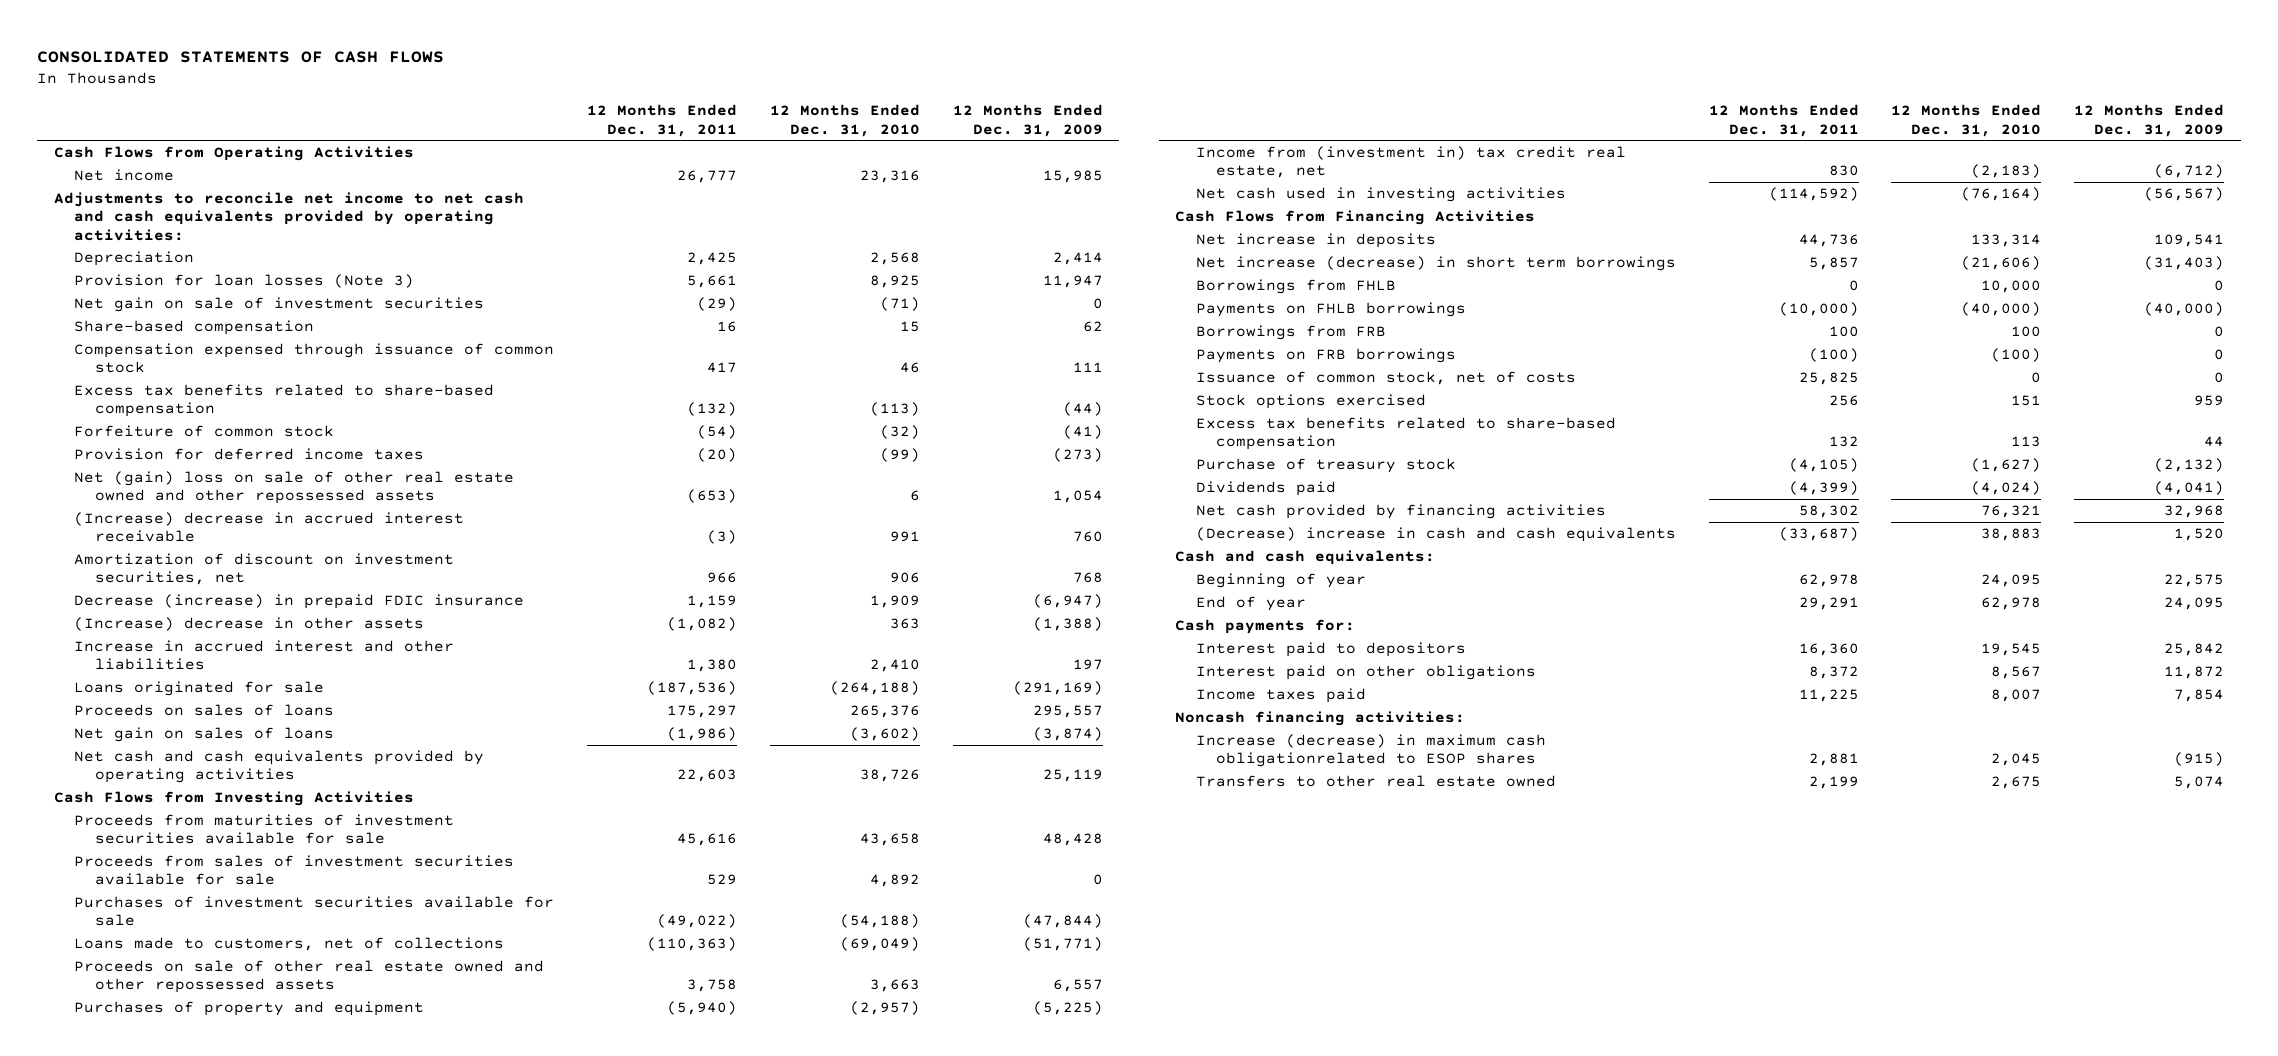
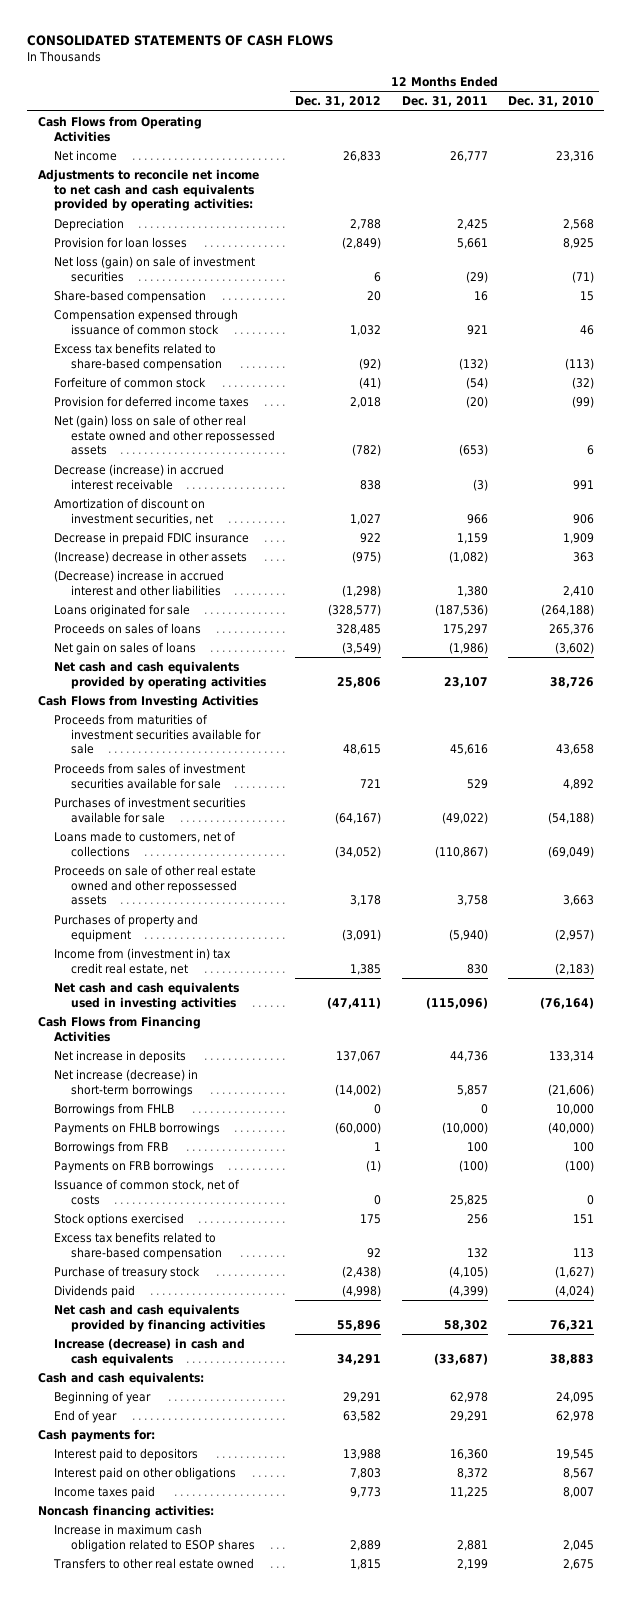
- | 12 Months Ended Dec. 31, 2011 | 12 Months Ended Dec. 31, 2010 | 12 Months Ended Dec. 31, 2009
+ | 12 Months Ended Dec. 31, 2012 | 12 Months Ended Dec. 31, 2011 | 12 Months Ended Dec. 31, 2010
- Provision for loan losses (Note 3) | 5,661 | 8,925 | 11,947
- Net gain on sale of investment securities | (29) | (71) | 0
+ Provision for loan losses | (2,849) | 5,661 | 8,925
+ Net loss (gain) on sale of investment securities | 6 | (29) | (71)
- Compensation expensed through issuance of common stock | 417 | 46 | 111
+ Compensation expensed through issuance of common stock | 1,032 | 921 | 46
- (Increase) decrease in accrued interest receivable | (3) | 991 | 760
+ Decrease (increase) in accrued interest receivable | 838 | (3) | 991
- Decrease (increase) in prepaid FDIC insurance | 1,159 | 1,909 | (6,947)
+ Decrease in prepaid FDIC insurance | 922 | 1,159 | 1,909
- Increase in accrued interest and other liabilities | 1,380 | 2,410 | 197
+ (Decrease) increase in accrued interest and other liabilities | (1,298) | 1,380 | 2,410
- Net cash and cash equivalents provided by operating activities | 22,603 | 38,726 | 25,119
+ Net cash and cash equivalents provided by operating activities | 25,806 | 23,107 | 38,726
- Loans made to customers, net of collections | (110,363) | (69,049) | (51,771)
+ Loans made to customers, net of collections | (34,052) | (110,867) | (69,049)
- Net cash used in investing activities | (114,592) | (76,164) | (56,567)
+ Net cash and cash equivalents used in investing activities | (47,411) | (115,096) | (76,164)
- Net increase (decrease) in short term borrowings | 5,857 | (21,606) | (31,403)
+ Net increase (decrease) in short-term borrowings | (14,002) | 5,857 | (21,606)
- Net cash provided by financing activities | 58,302 | 76,321 | 32,968
- (Decrease) increase in cash and cash equivalents | (33,687) | 38,883 | 1,520
+ Net cash and cash equivalents provided by financing activities | 55,896 | 58,302 | 76,321
+ Increase (decrease) in cash and cash equivalents | 34,291 | (33,687) | 38,883
- Increase (decrease) in maximum cash obligationrelated to ESOP shares | 2,881 | 2,045 | (915)
+ Increase in maximum cash obligation related to ESOP shares | 2,889 | 2,881 | 2,045

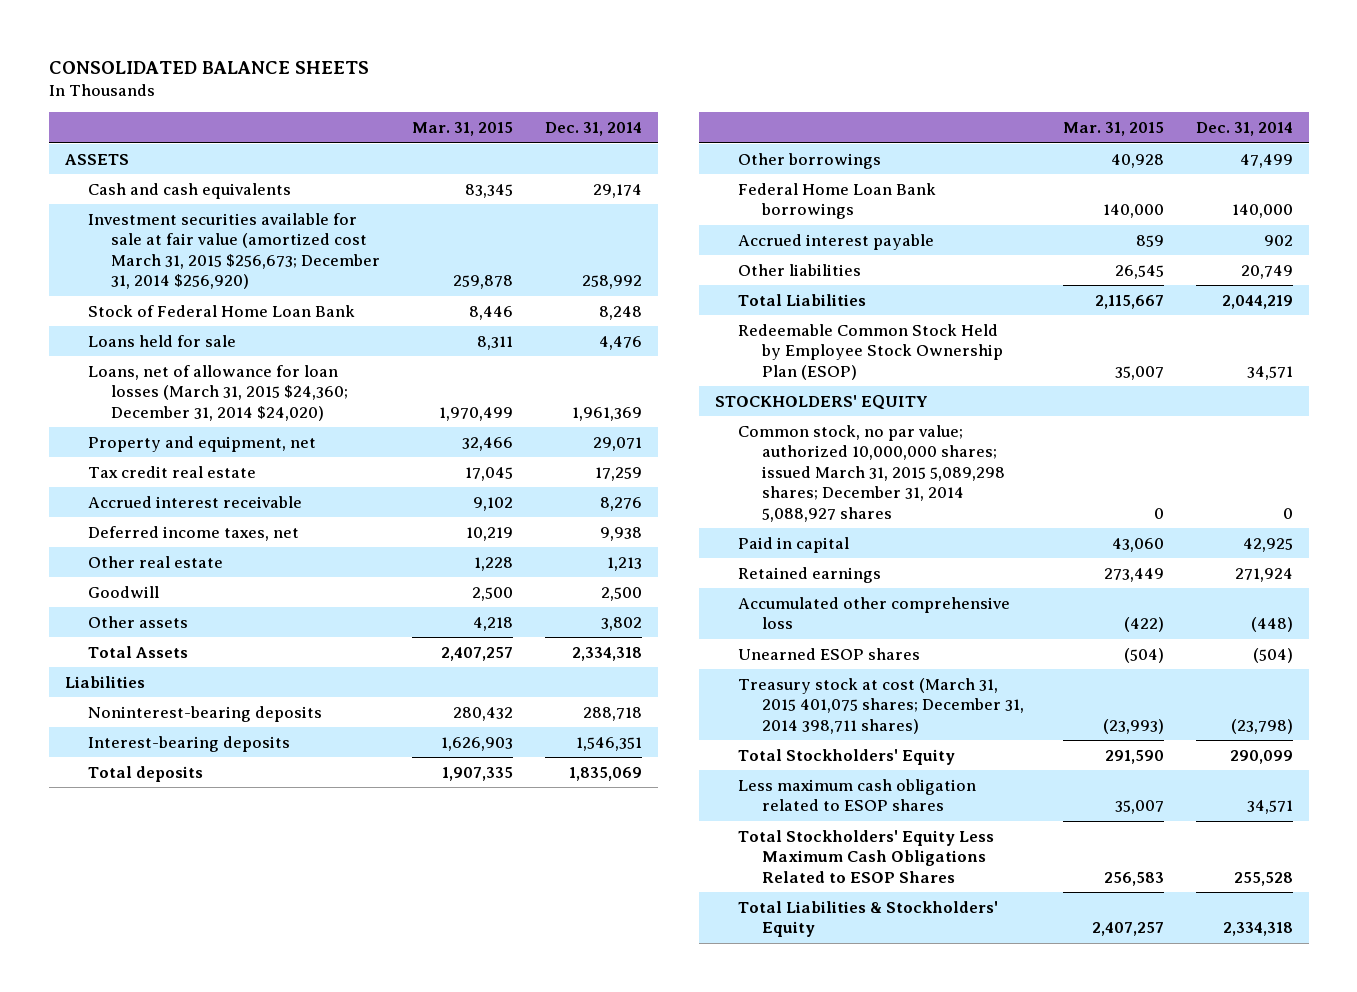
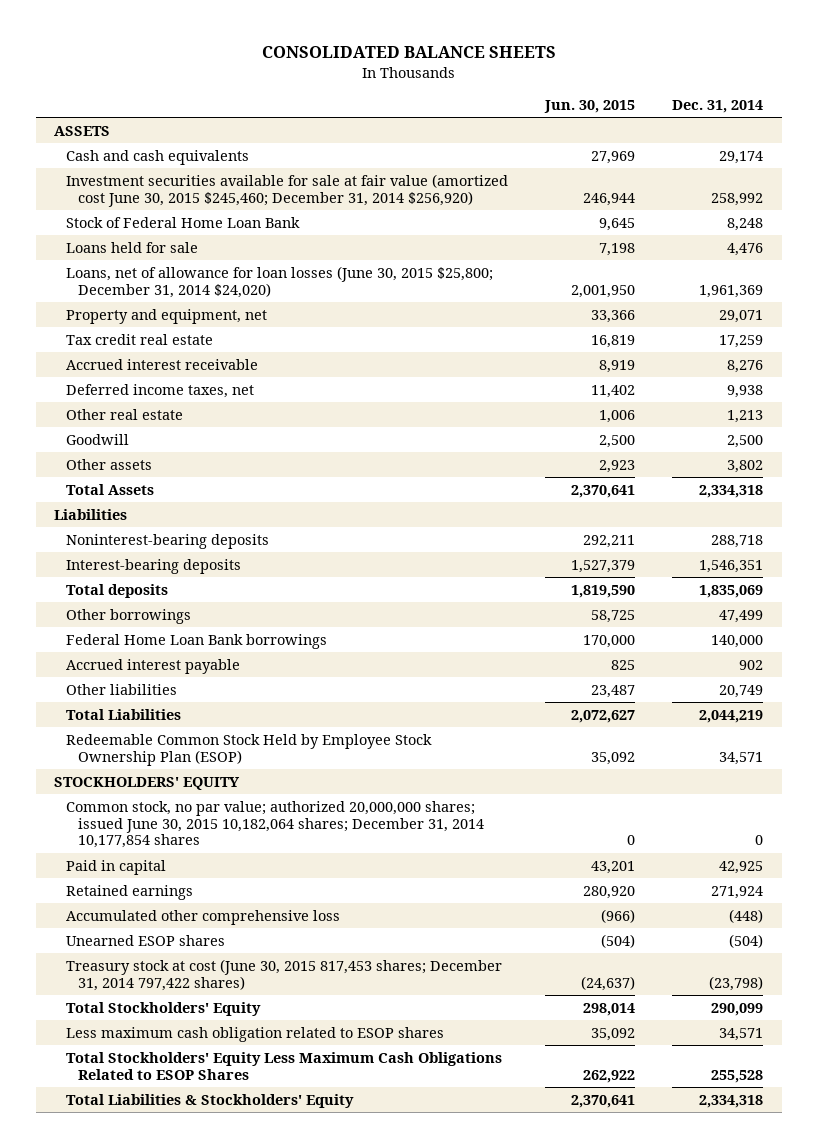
- | Mar. 31, 2015 | Dec. 31, 2014
+ | Jun. 30, 2015 | Dec. 31, 2014
- Investment securities available for sale at fair value (amortized cost March 31, 2015 $256,673; December 31, 2014 $256,920) | 259,878 | 258,992
+ Investment securities available for sale at fair value (amortized cost June 30, 2015 $245,460; December 31, 2014 $256,920) | 246,944 | 258,992
- Loans, net of allowance for loan losses (March 31, 2015 $24,360; December 31, 2014 $24,020) | 1,970,499 | 1,961,369
+ Loans, net of allowance for loan losses (June 30, 2015 $25,800; December 31, 2014 $24,020) | 2,001,950 | 1,961,369
- Common stock, no par value; authorized 10,000,000 shares; issued March 31, 2015 5,089,298 shares; December 31, 2014 5,088,927 shares | 0 | 0
+ Common stock, no par value; authorized 20,000,000 shares; issued June 30, 2015 10,182,064 shares; December 31, 2014 10,177,854 shares | 0 | 0
- Treasury stock at cost (March 31, 2015 401,075 shares; December 31, 2014 398,711 shares) | (23,993) | (23,798)
+ Treasury stock at cost (June 30, 2015 817,453 shares; December 31, 2014 797,422 shares) | (24,637) | (23,798)

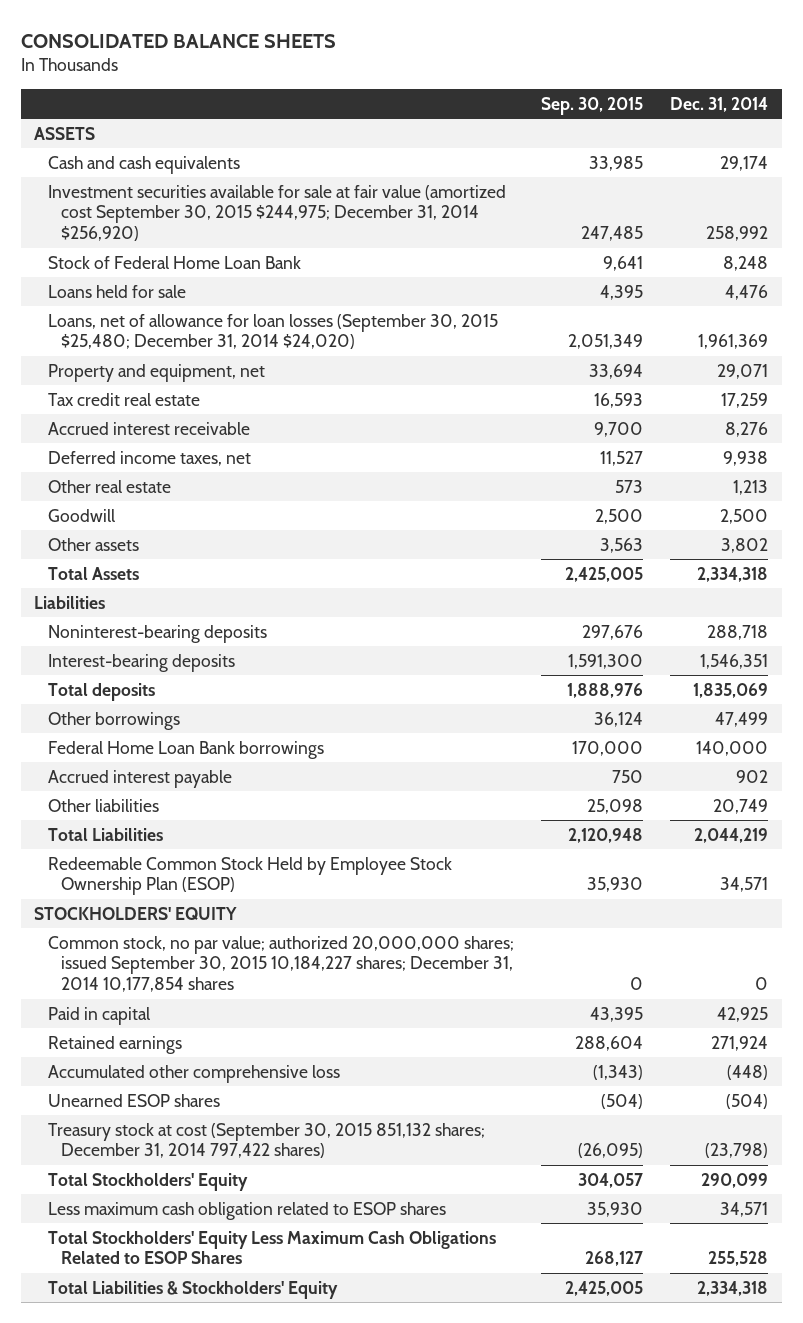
- | Jun. 30, 2015 | Dec. 31, 2014
+ | Sep. 30, 2015 | Dec. 31, 2014
- Investment securities available for sale at fair value (amortized cost June 30, 2015 $245,460; December 31, 2014 $256,920) | 246,944 | 258,992
+ Investment securities available for sale at fair value (amortized cost September 30, 2015 $244,975; December 31, 2014 $256,920) | 247,485 | 258,992
- Loans, net of allowance for loan losses (June 30, 2015 $25,800; December 31, 2014 $24,020) | 2,001,950 | 1,961,369
+ Loans, net of allowance for loan losses (September 30, 2015 $25,480; December 31, 2014 $24,020) | 2,051,349 | 1,961,369
- Common stock, no par value; authorized 20,000,000 shares; issued June 30, 2015 10,182,064 shares; December 31, 2014 10,177,854 shares | 0 | 0
+ Common stock, no par value; authorized 20,000,000 shares; issued September 30, 2015 10,184,227 shares; December 31, 2014 10,177,854 shares | 0 | 0
- Treasury stock at cost (June 30, 2015 817,453 shares; December 31, 2014 797,422 shares) | (24,637) | (23,798)
+ Treasury stock at cost (September 30, 2015 851,132 shares; December 31, 2014 797,422 shares) | (26,095) | (23,798)

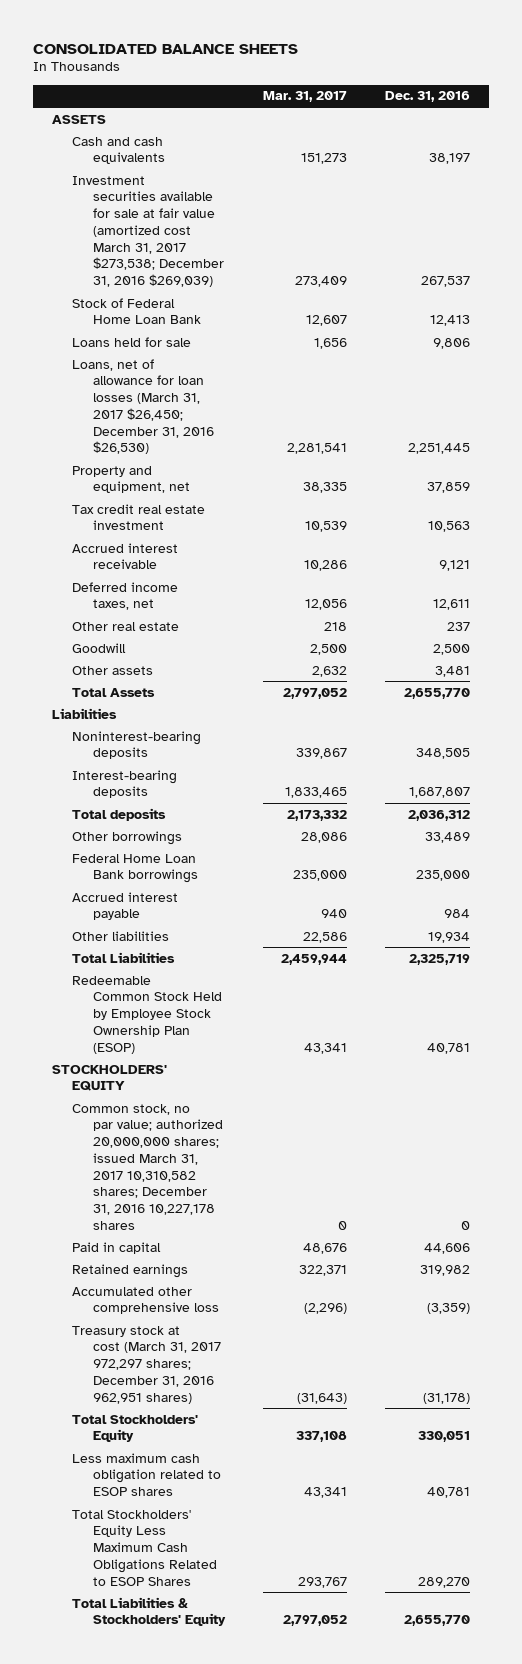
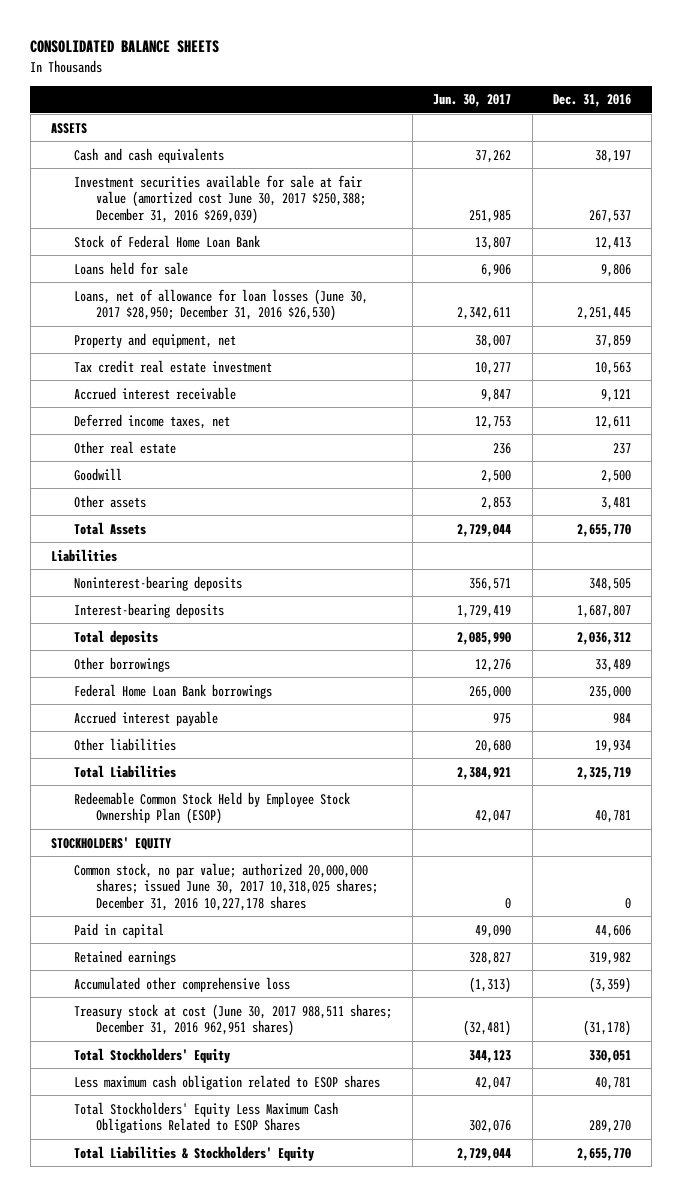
- | Mar. 31, 2017 | Dec. 31, 2016
+ | Jun. 30, 2017 | Dec. 31, 2016
- Investment securities available for sale at fair value (amortized cost March 31, 2017 $273,538; December 31, 2016 $269,039) | 273,409 | 267,537
+ Investment securities available for sale at fair value (amortized cost June 30, 2017 $250,388; December 31, 2016 $269,039) | 251,985 | 267,537
- Loans, net of allowance for loan losses (March 31, 2017 $26,450; December 31, 2016 $26,530) | 2,281,541 | 2,251,445
+ Loans, net of allowance for loan losses (June 30, 2017 $28,950; December 31, 2016 $26,530) | 2,342,611 | 2,251,445
- Common stock, no par value; authorized 20,000,000 shares; issued March 31, 2017 10,310,582 shares; December 31, 2016 10,227,178 shares | 0 | 0
+ Common stock, no par value; authorized 20,000,000 shares; issued June 30, 2017 10,318,025 shares; December 31, 2016 10,227,178 shares | 0 | 0
- Treasury stock at cost (March 31, 2017 972,297 shares; December 31, 2016 962,951 shares) | (31,643) | (31,178)
+ Treasury stock at cost (June 30, 2017 988,511 shares; December 31, 2016 962,951 shares) | (32,481) | (31,178)

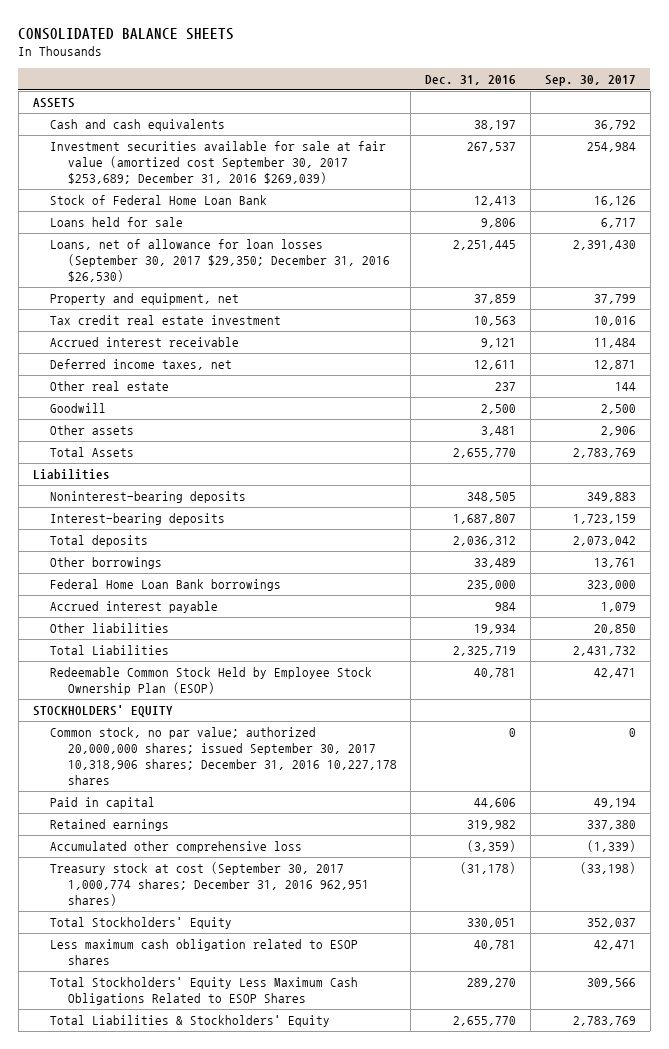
- | Jun. 30, 2017 | Dec. 31, 2016
+ | Dec. 31, 2016 | Sep. 30, 2017
- Investment securities available for sale at fair value (amortized cost June 30, 2017 $250,388; December 31, 2016 $269,039) | 251,985 | 267,537
+ Investment securities available for sale at fair value (amortized cost September 30, 2017 $253,689; December 31, 2016 $269,039) | 267,537 | 254,984
- Loans, net of allowance for loan losses (June 30, 2017 $28,950; December 31, 2016 $26,530) | 2,342,611 | 2,251,445
+ Loans, net of allowance for loan losses (September 30, 2017 $29,350; December 31, 2016 $26,530) | 2,251,445 | 2,391,430
- Common stock, no par value; authorized 20,000,000 shares; issued June 30, 2017 10,318,025 shares; December 31, 2016 10,227,178 shares | 0 | 0
+ Common stock, no par value; authorized 20,000,000 shares; issued September 30, 2017 10,318,906 shares; December 31, 2016 10,227,178 shares | 0 | 0
- Treasury stock at cost (June 30, 2017 988,511 shares; December 31, 2016 962,951 shares) | (32,481) | (31,178)
+ Treasury stock at cost (September 30, 2017 1,000,774 shares; December 31, 2016 962,951 shares) | (31,178) | (33,198)

